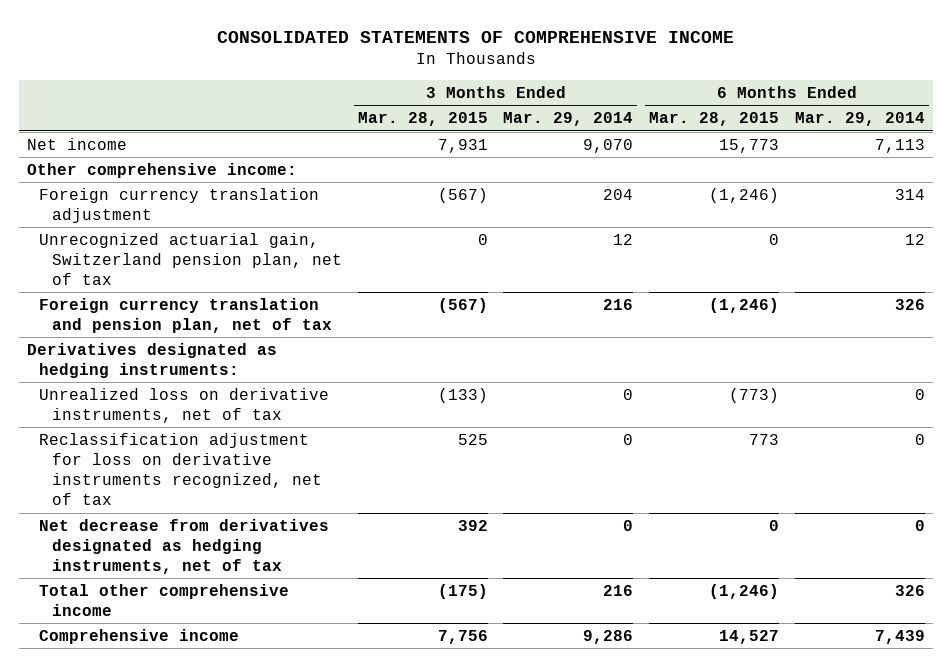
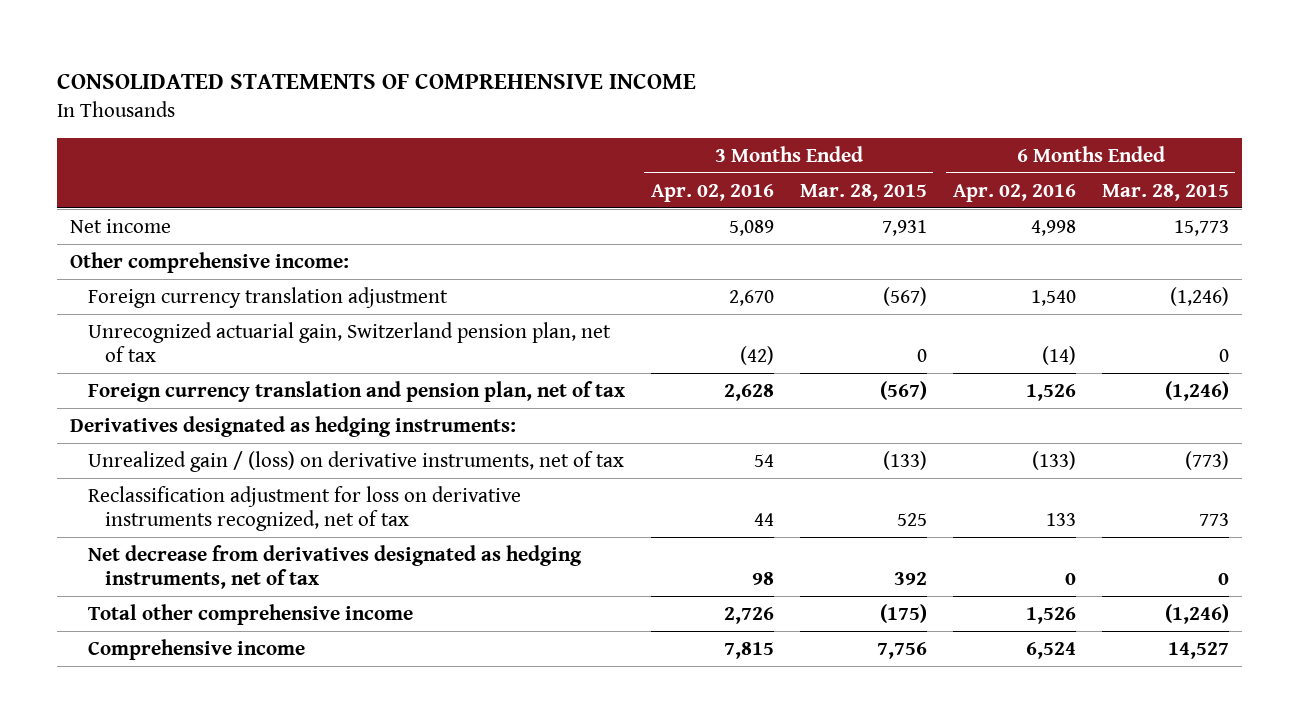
- | 3 Months Ended Mar. 28, 2015 | 3 Months Ended Mar. 29, 2014 | 6 Months Ended Mar. 28, 2015 | 6 Months Ended Mar. 29, 2014
+ | 3 Months Ended Apr. 02, 2016 | 3 Months Ended Mar. 28, 2015 | 6 Months Ended Apr. 02, 2016 | 6 Months Ended Mar. 28, 2015
- Unrealized loss on derivative instruments, net of tax | (133) | 0 | (773) | 0
+ Unrealized gain / (loss) on derivative instruments, net of tax | 54 | (133) | (133) | (773)

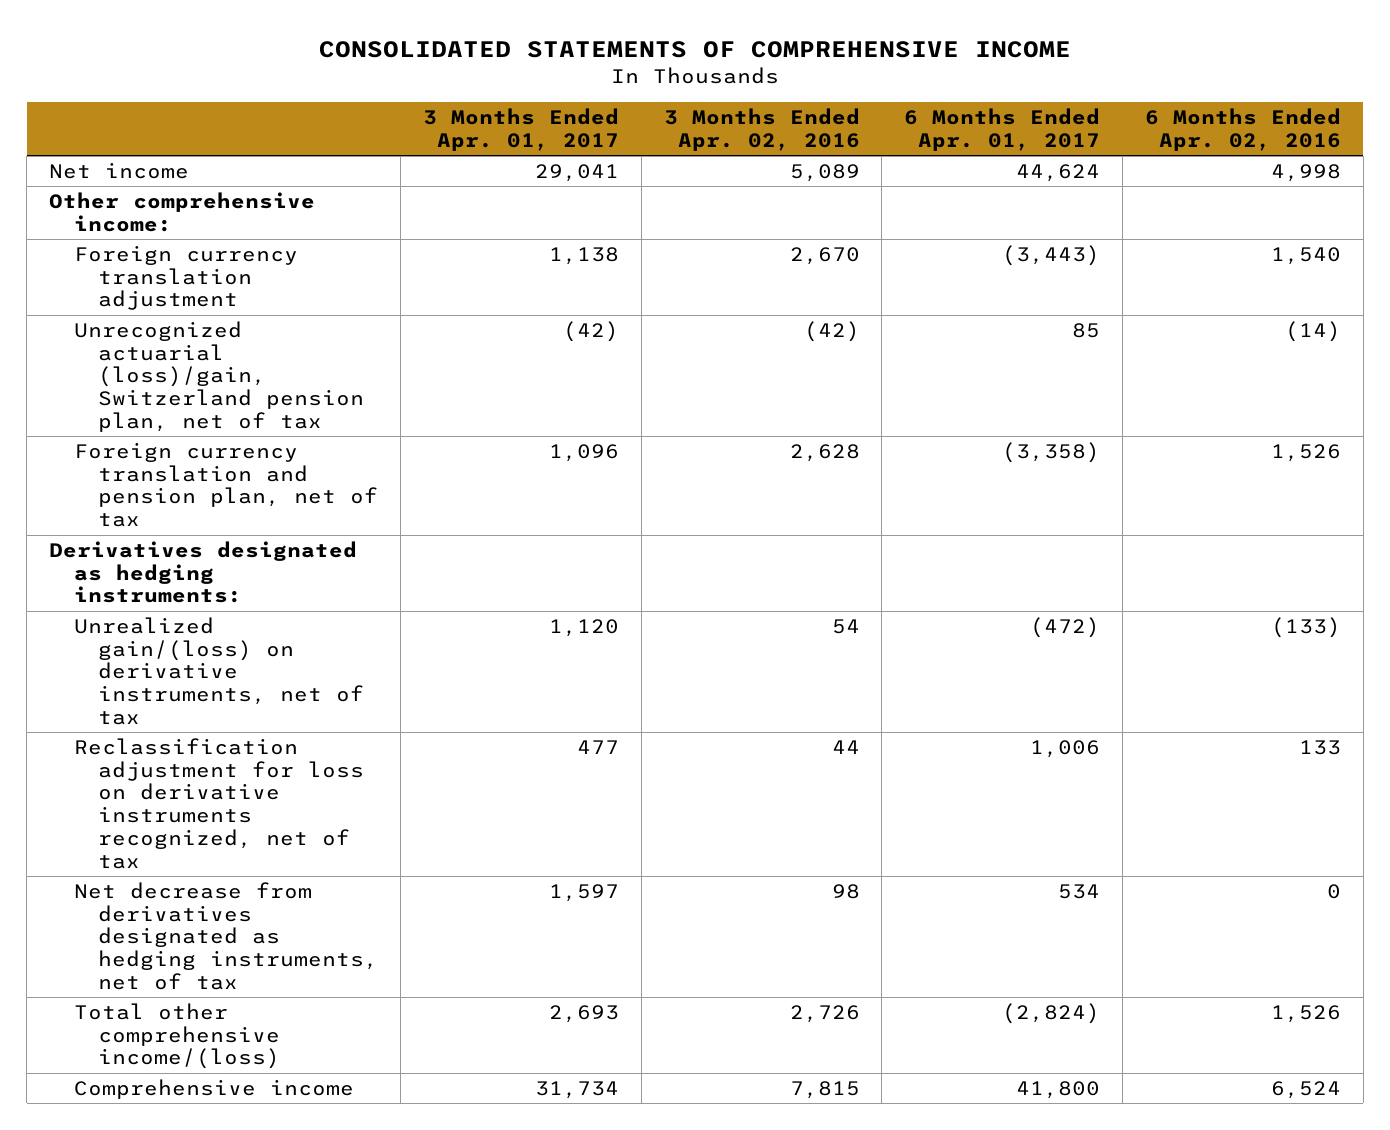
- | 3 Months Ended Apr. 02, 2016 | 3 Months Ended Mar. 28, 2015 | 6 Months Ended Apr. 02, 2016 | 6 Months Ended Mar. 28, 2015
+ | 3 Months Ended Apr. 01, 2017 | 3 Months Ended Apr. 02, 2016 | 6 Months Ended Apr. 01, 2017 | 6 Months Ended Apr. 02, 2016
- Unrecognized actuarial gain, Switzerland pension plan, net of tax | (42) | 0 | (14) | 0
+ Unrecognized actuarial (loss)/gain, Switzerland pension plan, net of tax | (42) | (42) | 85 | (14)
- Unrealized gain / (loss) on derivative instruments, net of tax | 54 | (133) | (133) | (773)
+ Unrealized gain/(loss) on derivative instruments, net of tax | 1,120 | 54 | (472) | (133)
- Total other comprehensive income | 2,726 | (175) | 1,526 | (1,246)
+ Total other comprehensive income/(loss) | 2,693 | 2,726 | (2,824) | 1,526

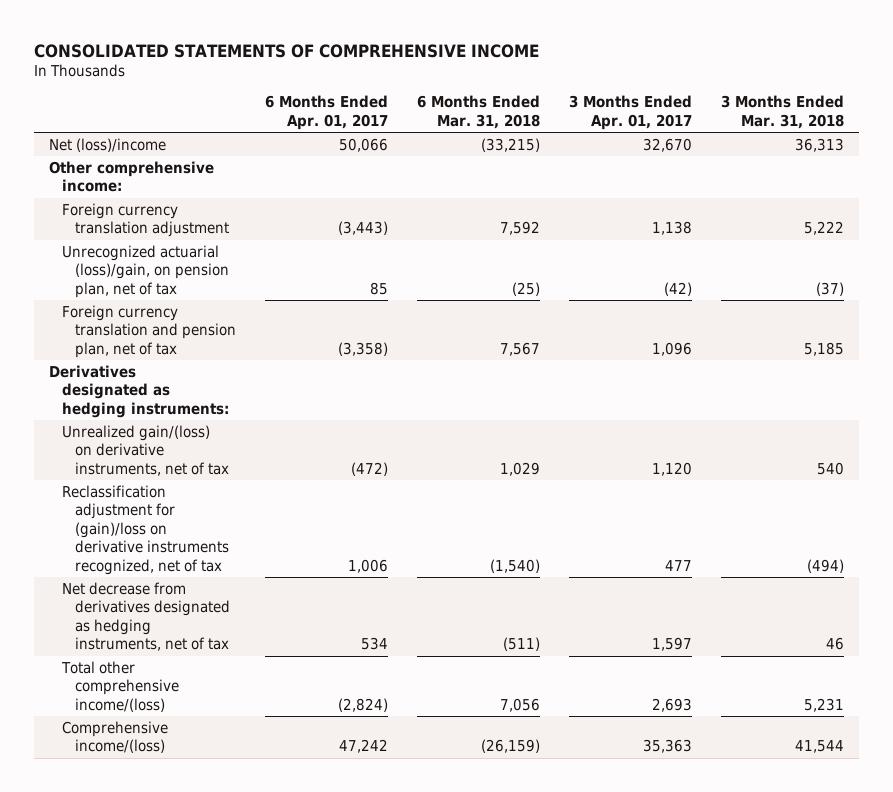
- | 3 Months Ended Apr. 01, 2017 | 3 Months Ended Apr. 02, 2016 | 6 Months Ended Apr. 01, 2017 | 6 Months Ended Apr. 02, 2016
+ | 6 Months Ended Apr. 01, 2017 | 6 Months Ended Mar. 31, 2018 | 3 Months Ended Apr. 01, 2017 | 3 Months Ended Mar. 31, 2018
- Net income | 29,041 | 5,089 | 44,624 | 4,998
+ Net (loss)/income | 50,066 | (33,215) | 32,670 | 36,313
- Unrecognized actuarial (loss)/gain, Switzerland pension plan, net of tax | (42) | (42) | 85 | (14)
+ Unrecognized actuarial (loss)/gain, on pension plan, net of tax | 85 | (25) | (42) | (37)
- Reclassification adjustment for loss on derivative instruments recognized, net of tax | 477 | 44 | 1,006 | 133
+ Reclassification adjustment for (gain)/loss on derivative instruments recognized, net of tax | 1,006 | (1,540) | 477 | (494)
- Comprehensive income | 31,734 | 7,815 | 41,800 | 6,524
+ Comprehensive income/(loss) | 47,242 | (26,159) | 35,363 | 41,544

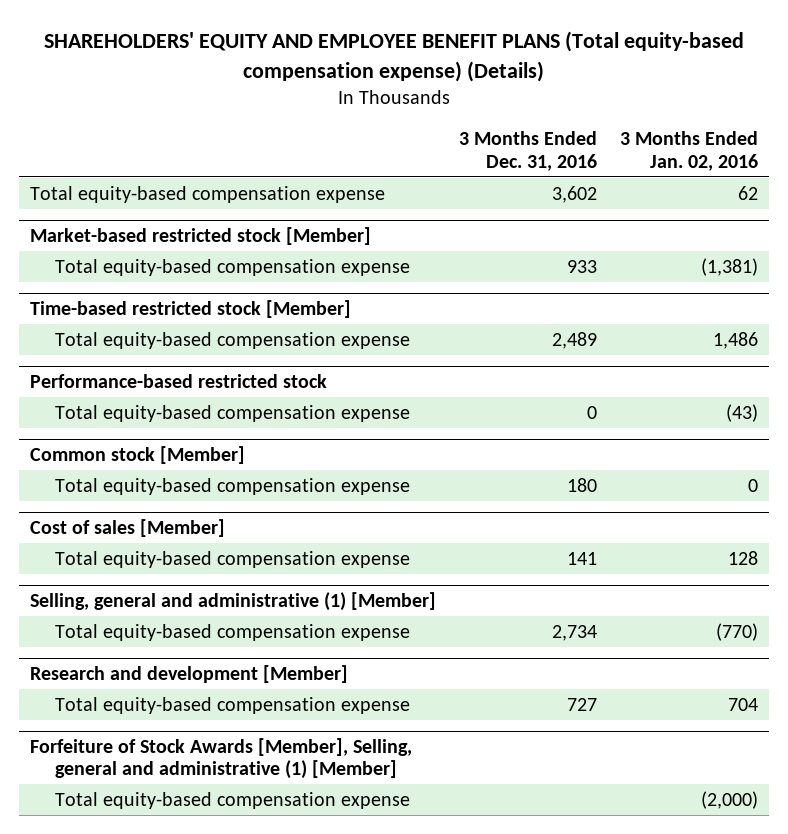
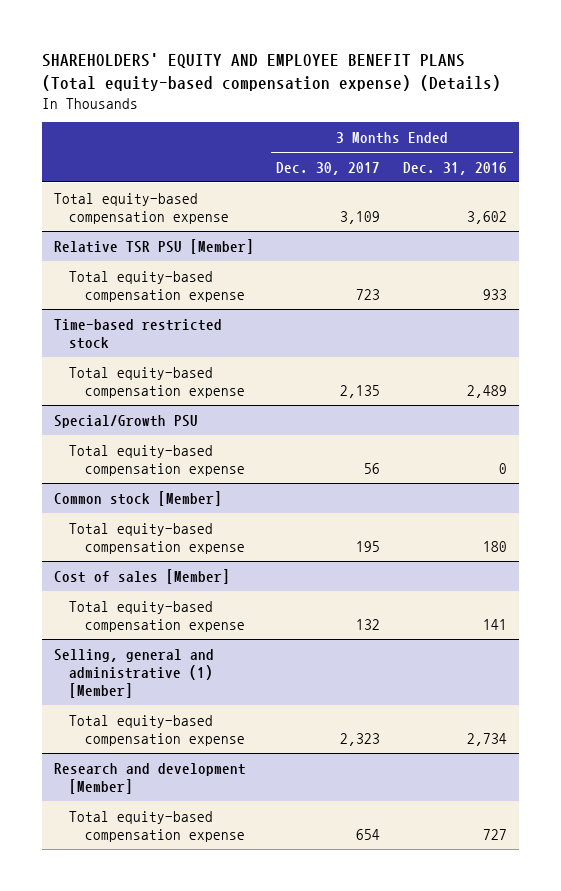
- | 3 Months Ended Dec. 31, 2016 | 3 Months Ended Jan. 02, 2016
+ | 3 Months Ended Dec. 30, 2017 | 3 Months Ended Dec. 31, 2016
- Market-based restricted stock [Member]
+ Relative TSR PSU [Member]
- Time-based restricted stock [Member]
+ Time-based restricted stock
- Performance-based restricted stock
+ Special/Growth PSU
- Forfeiture of Stock Awards [Member], Selling, general and administrative (1) [Member]
- Total equity-based compensation expense | | (2,000)

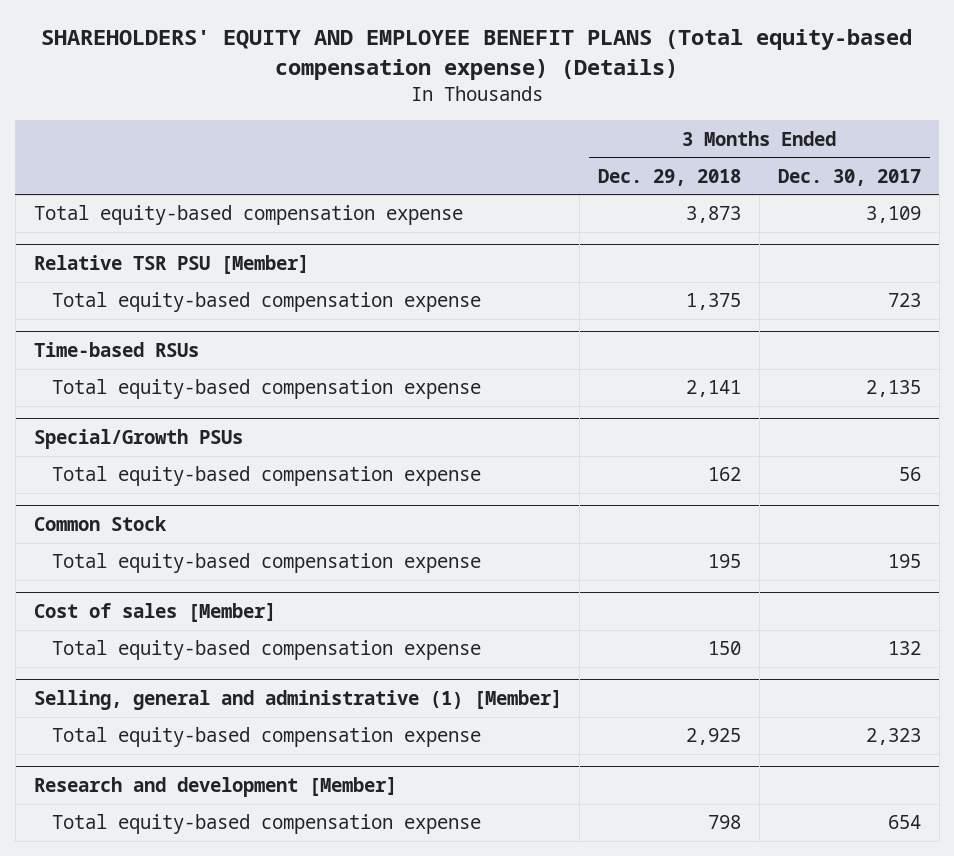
- | 3 Months Ended Dec. 30, 2017 | 3 Months Ended Dec. 31, 2016
+ | 3 Months Ended Dec. 29, 2018 | 3 Months Ended Dec. 30, 2017
- Time-based restricted stock
+ Time-based RSUs
- Special/Growth PSU
+ Special/Growth PSUs
- Common stock [Member]
+ Common Stock

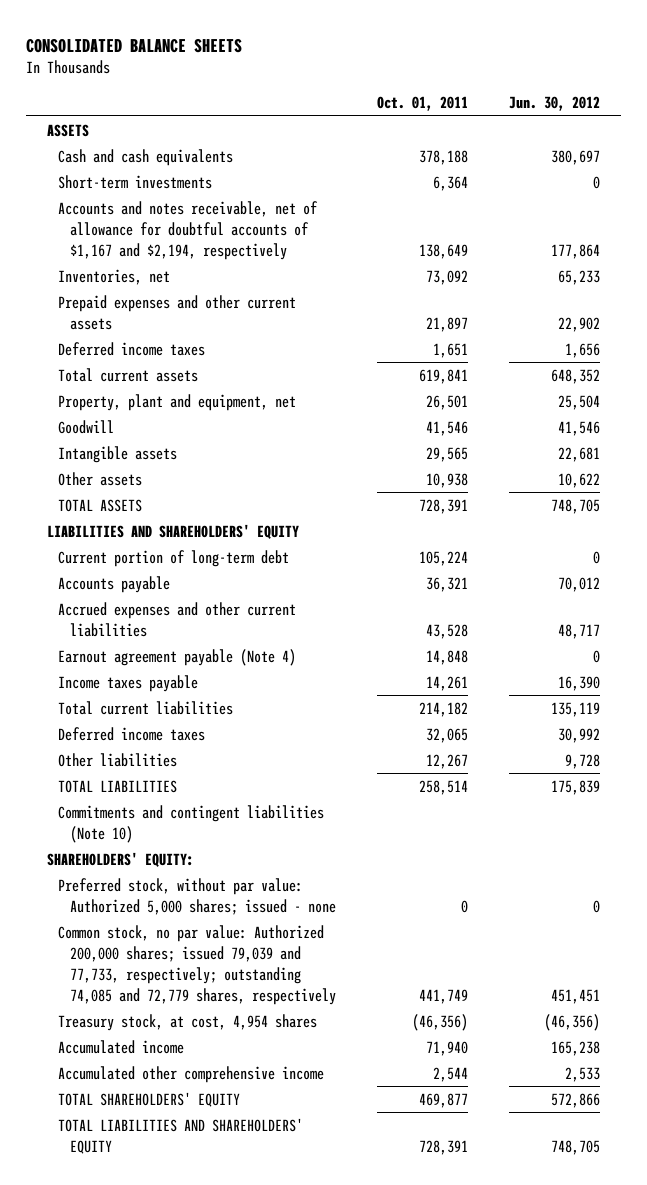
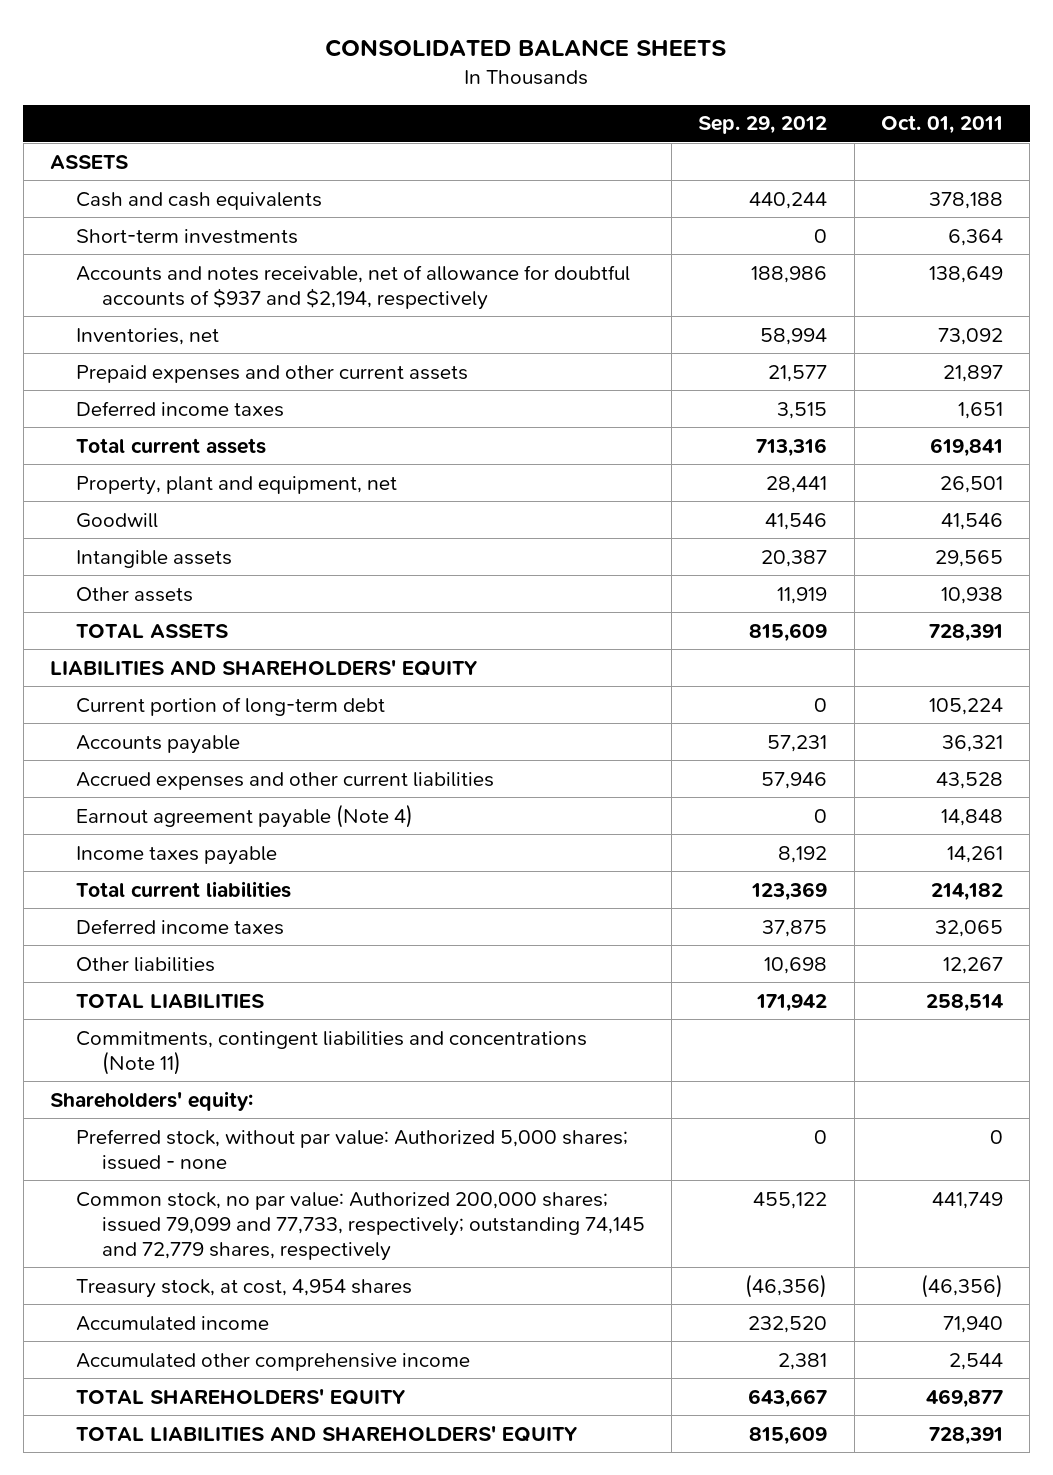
- | Oct. 01, 2011 | Jun. 30, 2012
+ | Sep. 29, 2012 | Oct. 01, 2011
- Accounts and notes receivable, net of allowance for doubtful accounts of $1,167 and $2,194, respectively | 138,649 | 177,864
+ Accounts and notes receivable, net of allowance for doubtful accounts of $937 and $2,194, respectively | 188,986 | 138,649
- Commitments and contingent liabilities (Note 10)
- SHAREHOLDERS' EQUITY:
+ Commitments, contingent liabilities and concentrations (Note 11)
+ Shareholders' equity:
- Common stock, no par value: Authorized 200,000 shares; issued 79,039 and 77,733, respectively; outstanding 74,085 and 72,779 shares, respectively | 441,749 | 451,451
+ Common stock, no par value: Authorized 200,000 shares; issued 79,099 and 77,733, respectively; outstanding 74,145 and 72,779 shares, respectively | 455,122 | 441,749

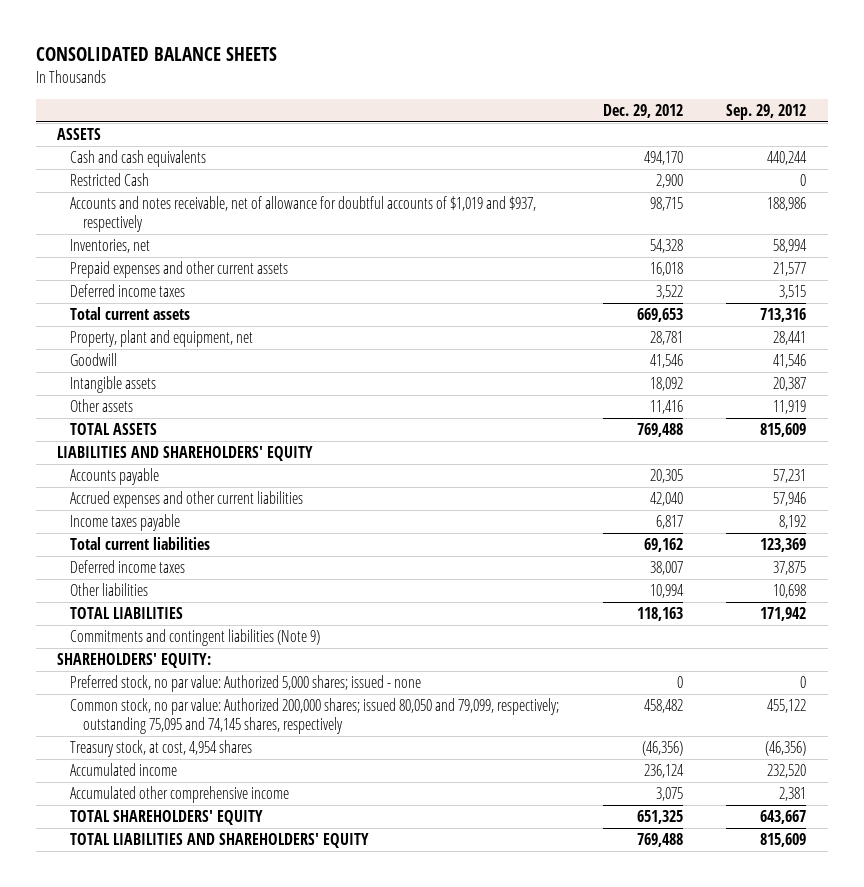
- | Sep. 29, 2012 | Oct. 01, 2011
+ | Dec. 29, 2012 | Sep. 29, 2012
- Short-term investments | 0 | 6,364
- Accounts and notes receivable, net of allowance for doubtful accounts of $937 and $2,194, respectively | 188,986 | 138,649
+ Restricted Cash | 2,900 | 0
+ Accounts and notes receivable, net of allowance for doubtful accounts of $1,019 and $937, respectively | 98,715 | 188,986
- Current portion of long-term debt | 0 | 105,224
- Earnout agreement payable (Note 4) | 0 | 14,848
- Commitments, contingent liabilities and concentrations (Note 11)
- Shareholders' equity:
- Preferred stock, without par value: Authorized 5,000 shares; issued - none | 0 | 0
- Common stock, no par value: Authorized 200,000 shares; issued 79,099 and 77,733, respectively; outstanding 74,145 and 72,779 shares, respectively | 455,122 | 441,749
+ Commitments and contingent liabilities (Note 9)
+ SHAREHOLDERS' EQUITY:
+ Preferred stock, no par value: Authorized 5,000 shares; issued - none | 0 | 0
+ Common stock, no par value: Authorized 200,000 shares; issued 80,050 and 79,099, respectively; outstanding 75,095 and 74,145 shares, respectively | 458,482 | 455,122

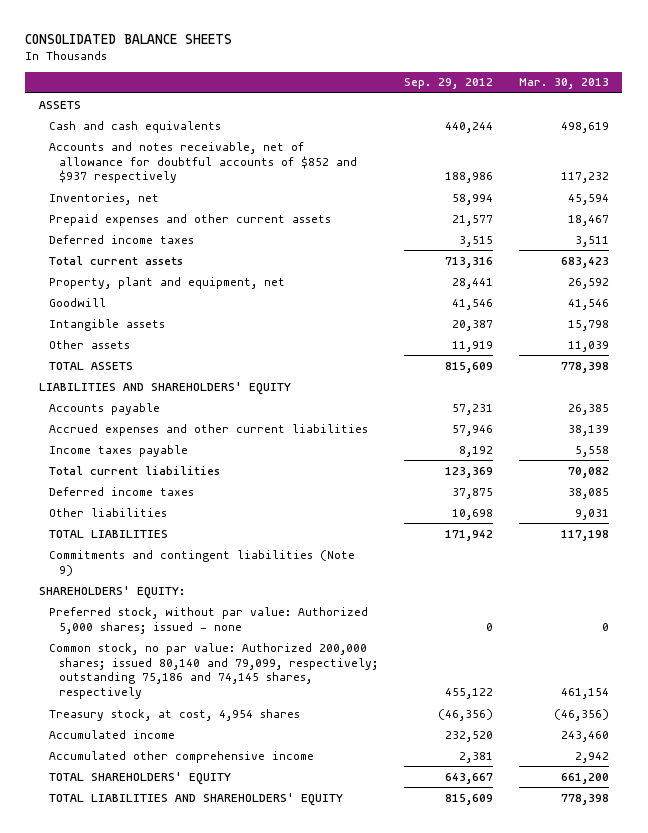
- | Dec. 29, 2012 | Sep. 29, 2012
+ | Sep. 29, 2012 | Mar. 30, 2013
- Restricted Cash | 2,900 | 0
- Accounts and notes receivable, net of allowance for doubtful accounts of $1,019 and $937, respectively | 98,715 | 188,986
+ Accounts and notes receivable, net of allowance for doubtful accounts of $852 and $937 respectively | 188,986 | 117,232
- Preferred stock, no par value: Authorized 5,000 shares; issued - none | 0 | 0
- Common stock, no par value: Authorized 200,000 shares; issued 80,050 and 79,099, respectively; outstanding 75,095 and 74,145 shares, respectively | 458,482 | 455,122
+ Preferred stock, without par value: Authorized 5,000 shares; issued - none | 0 | 0
+ Common stock, no par value: Authorized 200,000 shares; issued 80,140 and 79,099, respectively; outstanding 75,186 and 74,145 shares, respectively | 455,122 | 461,154

